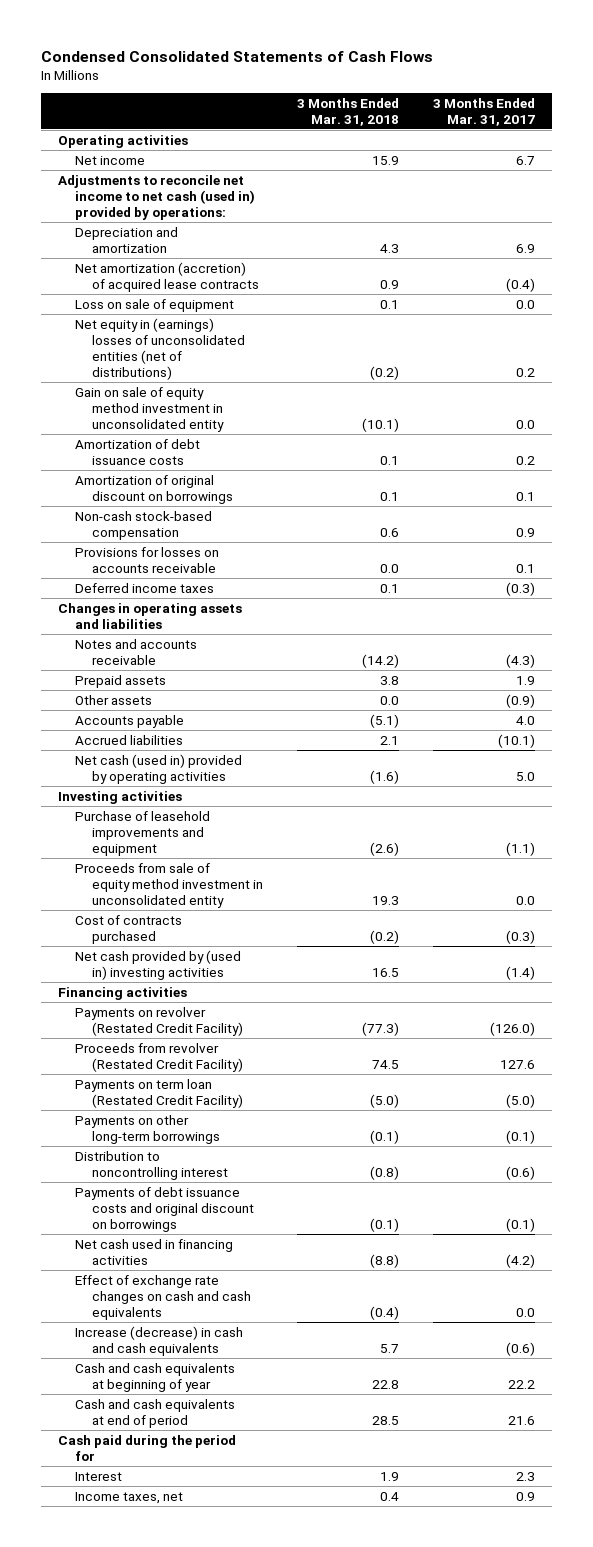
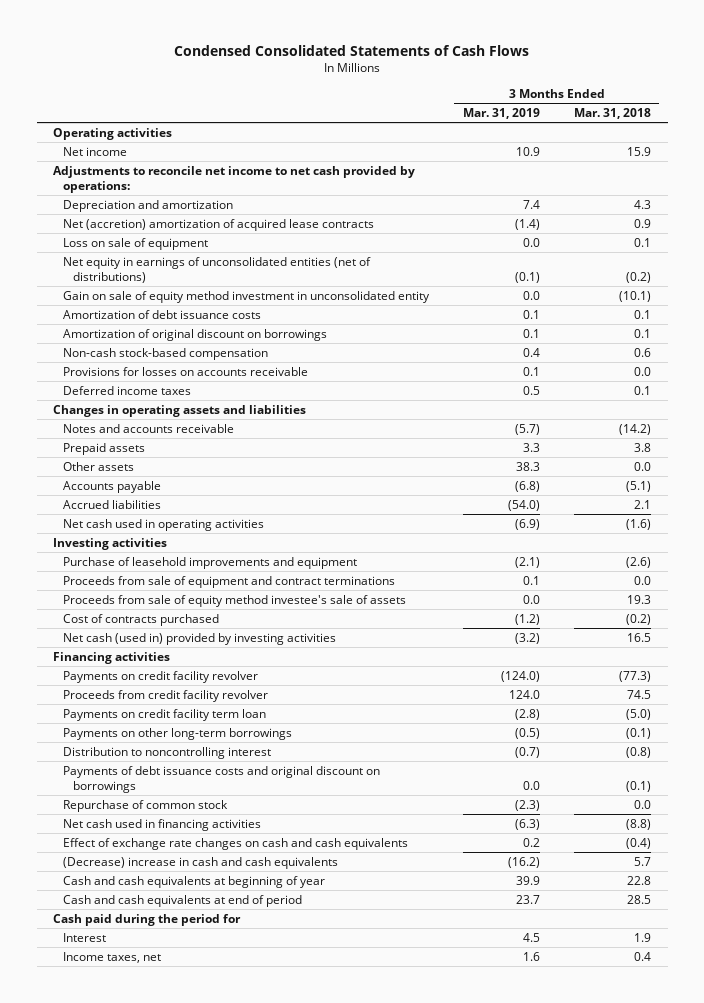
- | 3 Months Ended Mar. 31, 2018 | 3 Months Ended Mar. 31, 2017
+ | 3 Months Ended Mar. 31, 2019 | 3 Months Ended Mar. 31, 2018
- Adjustments to reconcile net income to net cash (used in) provided by operations:
+ Adjustments to reconcile net income to net cash provided by operations:
- Net amortization (accretion) of acquired lease contracts | 0.9 | (0.4)
+ Net (accretion) amortization of acquired lease contracts | (1.4) | 0.9
- Net equity in (earnings) losses of unconsolidated entities (net of distributions) | (0.2) | 0.2
+ Net equity in earnings of unconsolidated entities (net of distributions) | (0.1) | (0.2)
- Net cash (used in) provided by operating activities | (1.6) | 5.0
+ Net cash used in operating activities | (6.9) | (1.6)
- Proceeds from sale of equity method investment in unconsolidated entity | 19.3 | 0.0
+ Proceeds from sale of equipment and contract terminations | 0.1 | 0.0
+ Proceeds from sale of equity method investee's sale of assets | 0.0 | 19.3
- Net cash provided by (used in) investing activities | 16.5 | (1.4)
+ Net cash (used in) provided by investing activities | (3.2) | 16.5
- Payments on revolver (Restated Credit Facility) | (77.3) | (126.0)
- Proceeds from revolver (Restated Credit Facility) | 74.5 | 127.6
- Payments on term loan (Restated Credit Facility) | (5.0) | (5.0)
+ Payments on credit facility revolver | (124.0) | (77.3)
+ Proceeds from credit facility revolver | 124.0 | 74.5
+ Payments on credit facility term loan | (2.8) | (5.0)
+ Repurchase of common stock | (2.3) | 0.0
- Increase (decrease) in cash and cash equivalents | 5.7 | (0.6)
+ (Decrease) increase in cash and cash equivalents | (16.2) | 5.7

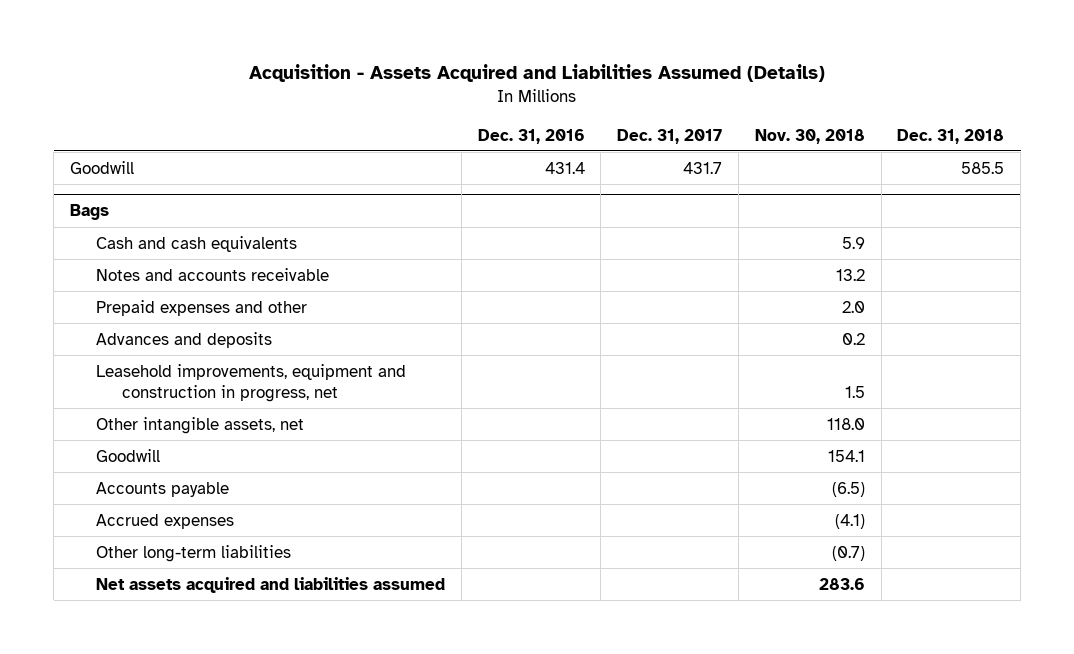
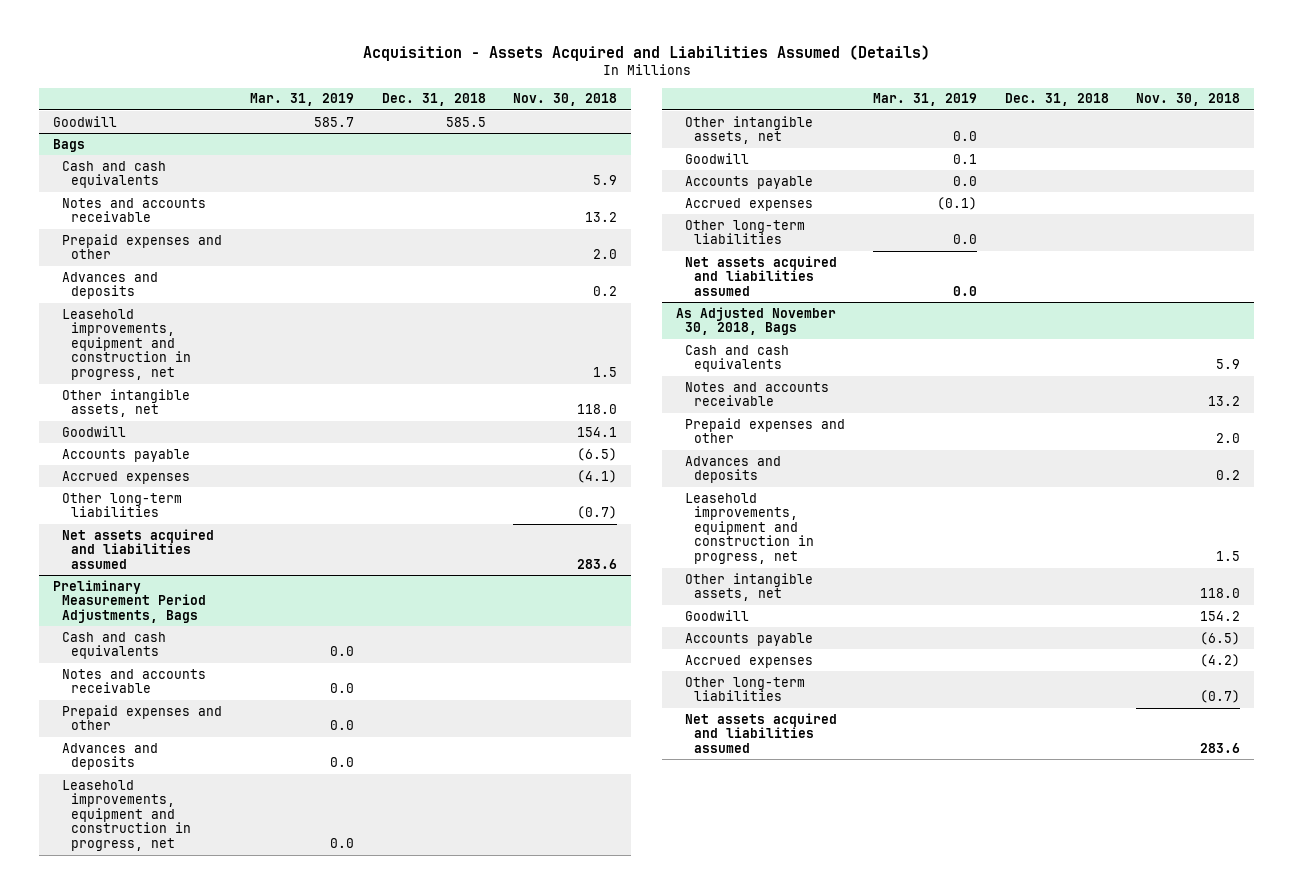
- | Dec. 31, 2016 | Dec. 31, 2017 | Nov. 30, 2018 | Dec. 31, 2018
+ | Mar. 31, 2019 | Dec. 31, 2018 | Nov. 30, 2018
+ Preliminary Measurement Period Adjustments, Bags
+ Cash and cash equivalents | 0.0 | |
+ Notes and accounts receivable | 0.0 | |
+ Prepaid expenses and other | 0.0 | |
+ Advances and deposits | 0.0 | |
+ Leasehold improvements, equipment and construction in progress, net | 0.0 | |
+ Other intangible assets, net | 0.0 | |
+ Goodwill | 0.1 | |
+ Accounts payable | 0.0 | |
+ Accrued expenses | (0.1) | |
+ Other long-term liabilities | 0.0 | |
+ Net assets acquired and liabilities assumed | 0.0 | |
+ As Adjusted November 30, 2018, Bags
+ Cash and cash equivalents | | | 5.9
+ Notes and accounts receivable | | | 13.2
+ Prepaid expenses and other | | | 2.0
+ Advances and deposits | | | 0.2
+ Leasehold improvements, equipment and construction in progress, net | | | 1.5
+ Other intangible assets, net | | | 118.0
+ Goodwill | | | 154.2
+ Accounts payable | | | (6.5)
+ Accrued expenses | | | (4.2)
+ Other long-term liabilities | | | (0.7)
+ Net assets acquired and liabilities assumed | | | 283.6

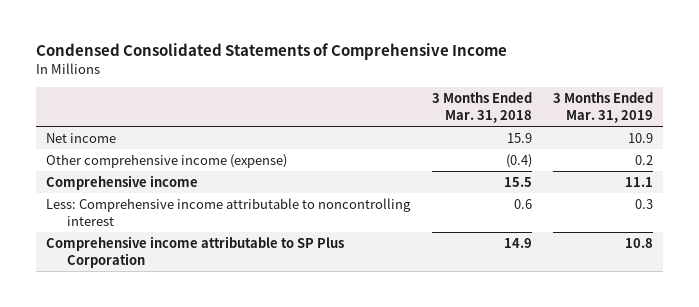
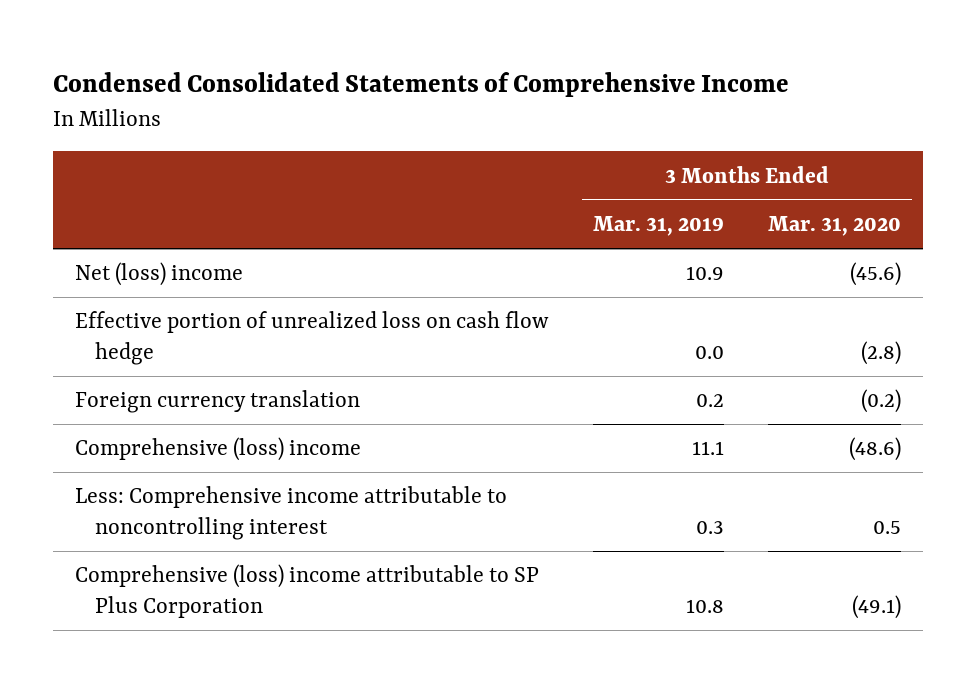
- | 3 Months Ended Mar. 31, 2018 | 3 Months Ended Mar. 31, 2019
+ | 3 Months Ended Mar. 31, 2019 | 3 Months Ended Mar. 31, 2020
- Net income | 15.9 | 10.9
- Other comprehensive income (expense) | (0.4) | 0.2
- Comprehensive income | 15.5 | 11.1
+ Net (loss) income | 10.9 | (45.6)
+ Effective portion of unrealized loss on cash flow hedge | 0.0 | (2.8)
+ Foreign currency translation | 0.2 | (0.2)
+ Comprehensive (loss) income | 11.1 | (48.6)
- Comprehensive income attributable to SP Plus Corporation | 14.9 | 10.8
+ Comprehensive (loss) income attributable to SP Plus Corporation | 10.8 | (49.1)

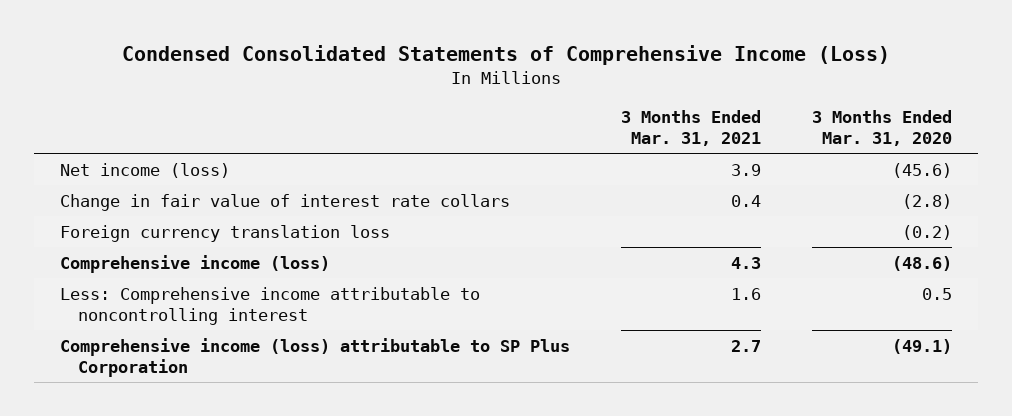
- Condensed Consolidated Statements of Comprehensive Income
+ Condensed Consolidated Statements of Comprehensive Income (Loss)
- | 3 Months Ended Mar. 31, 2019 | 3 Months Ended Mar. 31, 2020
+ | 3 Months Ended Mar. 31, 2021 | 3 Months Ended Mar. 31, 2020
- Net (loss) income | 10.9 | (45.6)
- Effective portion of unrealized loss on cash flow hedge | 0.0 | (2.8)
- Foreign currency translation | 0.2 | (0.2)
- Comprehensive (loss) income | 11.1 | (48.6)
+ Net income (loss) | 3.9 | (45.6)
+ Change in fair value of interest rate collars | 0.4 | (2.8)
+ Foreign currency translation loss | | (0.2)
+ Comprehensive income (loss) | 4.3 | (48.6)
- Comprehensive (loss) income attributable to SP Plus Corporation | 10.8 | (49.1)
+ Comprehensive income (loss) attributable to SP Plus Corporation | 2.7 | (49.1)

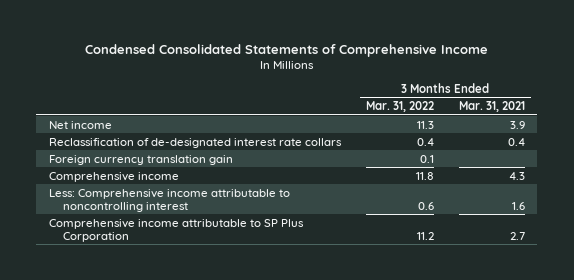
- Condensed Consolidated Statements of Comprehensive Income (Loss)
+ Condensed Consolidated Statements of Comprehensive Income
- | 3 Months Ended Mar. 31, 2021 | 3 Months Ended Mar. 31, 2020
+ | 3 Months Ended Mar. 31, 2022 | 3 Months Ended Mar. 31, 2021
- Net income (loss) | 3.9 | (45.6)
- Change in fair value of interest rate collars | 0.4 | (2.8)
- Foreign currency translation loss | | (0.2)
- Comprehensive income (loss) | 4.3 | (48.6)
+ Net income | 11.3 | 3.9
+ Reclassification of de-designated interest rate collars | 0.4 | 0.4
+ Foreign currency translation gain | 0.1 |
+ Comprehensive income | 11.8 | 4.3
- Comprehensive income (loss) attributable to SP Plus Corporation | 2.7 | (49.1)
+ Comprehensive income attributable to SP Plus Corporation | 11.2 | 2.7

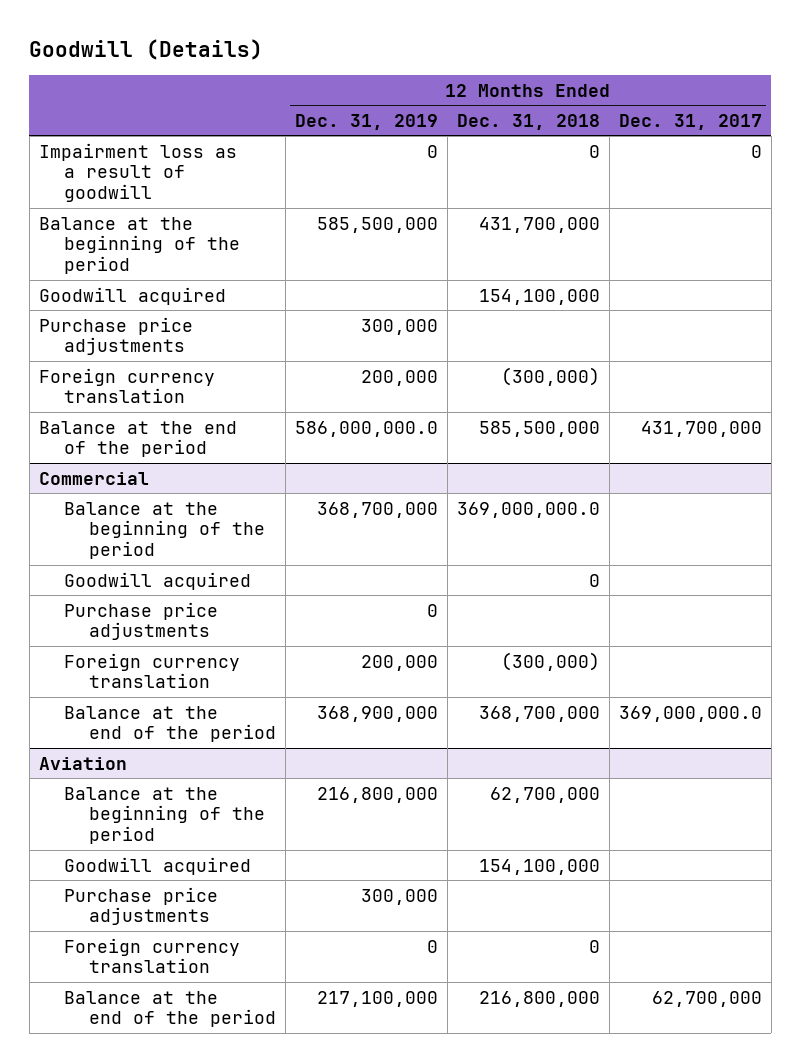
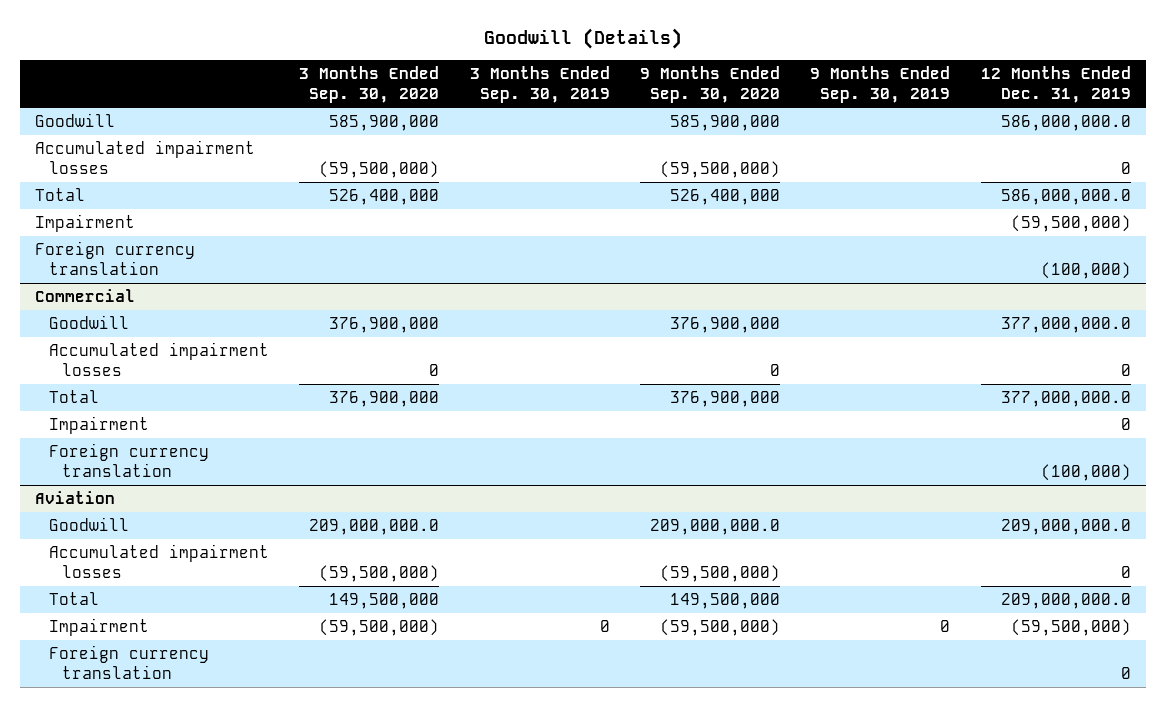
- | 12 Months Ended Dec. 31, 2019 | 12 Months Ended Dec. 31, 2018 | 12 Months Ended Dec. 31, 2017
+ | 3 Months Ended Sep. 30, 2020 | 3 Months Ended Sep. 30, 2019 | 9 Months Ended Sep. 30, 2020 | 9 Months Ended Sep. 30, 2019 | 12 Months Ended Dec. 31, 2019
- Impairment loss as a result of goodwill | 0 | 0 | 0
- Balance at the beginning of the period | 585,500,000 | 431,700,000 |
- Goodwill acquired | | 154,100,000 |
- Purchase price adjustments | 300,000 | |
- Foreign currency translation | 200,000 | (300,000) |
- Balance at the end of the period | 586,000,000.0 | 585,500,000 | 431,700,000
+ Goodwill | 585,900,000 | | 585,900,000 | | 586,000,000.0
+ Accumulated impairment losses | (59,500,000) | | (59,500,000) | | 0
+ Total | 526,400,000 | | 526,400,000 | | 586,000,000.0
+ Impairment | | | | | (59,500,000)
+ Foreign currency translation | | | | | (100,000)
@ Commercial
- Balance at the beginning of the period | 368,700,000 | 369,000,000.0 |
- Goodwill acquired | | 0 |
- Purchase price adjustments | 0 | |
- Foreign currency translation | 200,000 | (300,000) |
- Balance at the end of the period | 368,900,000 | 368,700,000 | 369,000,000.0
+ Goodwill | 376,900,000 | | 376,900,000 | | 377,000,000.0
+ Accumulated impairment losses | 0 | | 0 | | 0
+ Total | 376,900,000 | | 376,900,000 | | 377,000,000.0
+ Impairment | | | | | 0
+ Foreign currency translation | | | | | (100,000)
@ Aviation
- Balance at the beginning of the period | 216,800,000 | 62,700,000 |
- Goodwill acquired | | 154,100,000 |
- Purchase price adjustments | 300,000 | |
+ Goodwill | 209,000,000.0 | | 209,000,000.0 | | 209,000,000.0
+ Accumulated impairment losses | (59,500,000) | | (59,500,000) | | 0
+ Total | 149,500,000 | | 149,500,000 | | 209,000,000.0
+ Impairment | (59,500,000) | 0 | (59,500,000) | 0 | (59,500,000)
- Balance at the end of the period | 217,100,000 | 216,800,000 | 62,700,000

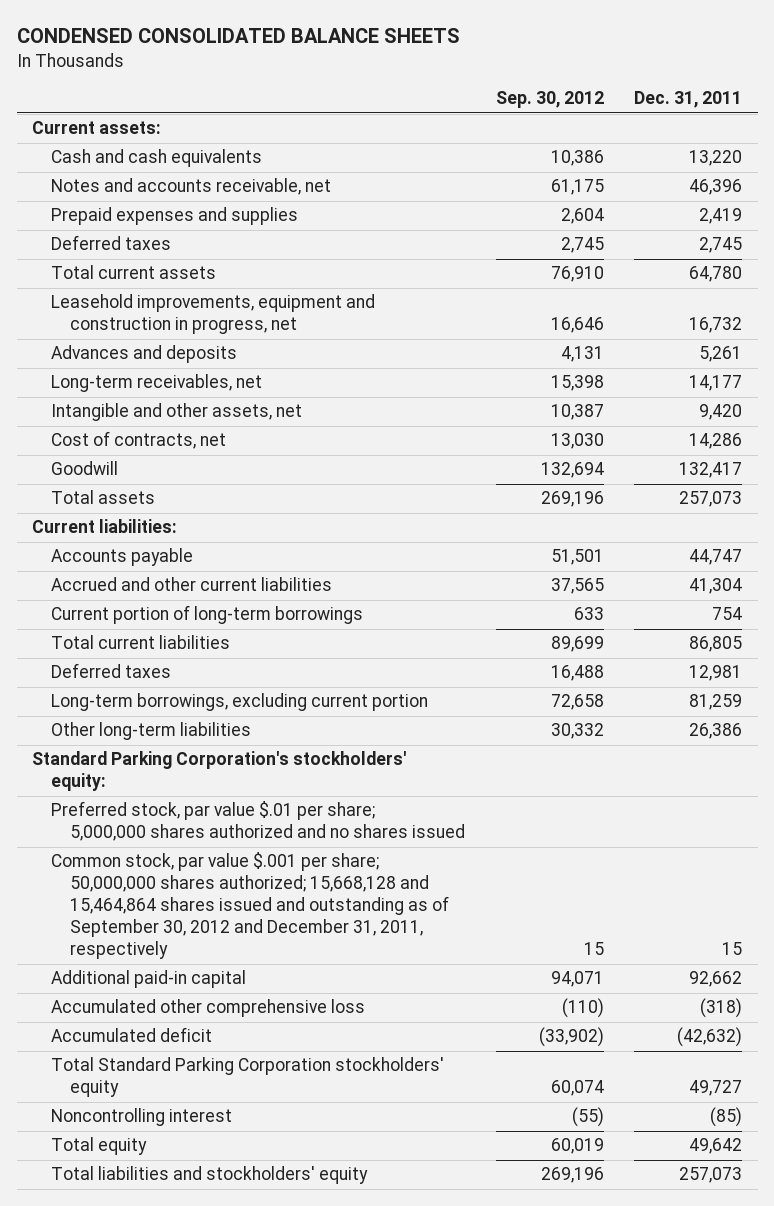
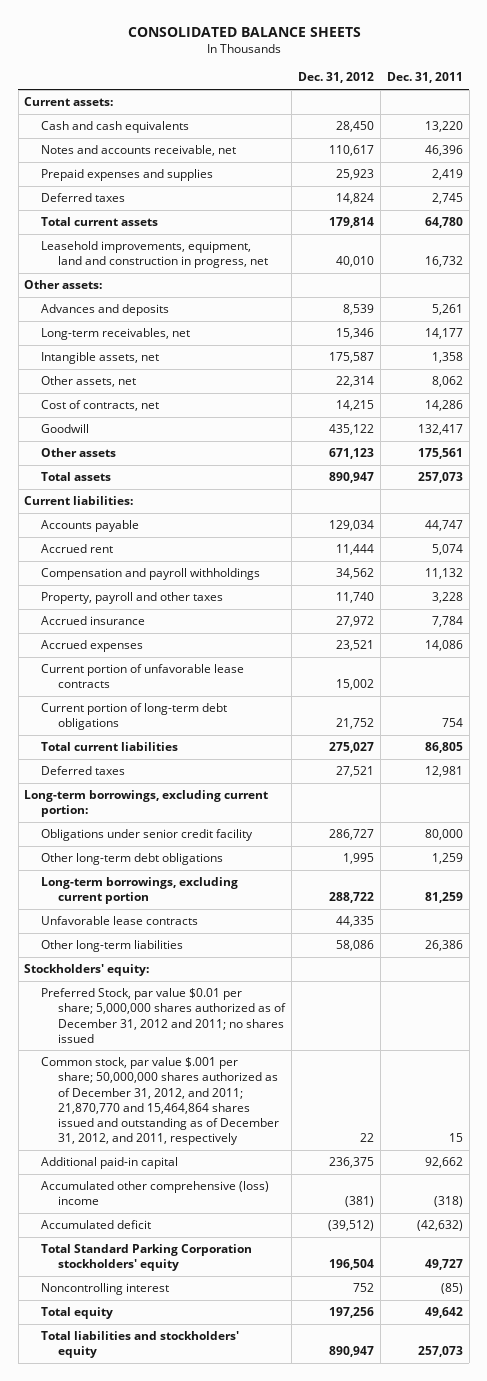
- CONDENSED CONSOLIDATED BALANCE SHEETS
+ CONSOLIDATED BALANCE SHEETS
- | Sep. 30, 2012 | Dec. 31, 2011
+ | Dec. 31, 2012 | Dec. 31, 2011
- Leasehold improvements, equipment and construction in progress, net | 16,646 | 16,732
+ Leasehold improvements, equipment, land and construction in progress, net | 40,010 | 16,732
+ Other assets:
- Intangible and other assets, net | 10,387 | 9,420
+ Intangible assets, net | 175,587 | 1,358
+ Other assets, net | 22,314 | 8,062
+ Other assets | 671,123 | 175,561
- Accrued and other current liabilities | 37,565 | 41,304
- Current portion of long-term borrowings | 633 | 754
+ Accrued rent | 11,444 | 5,074
+ Compensation and payroll withholdings | 34,562 | 11,132
+ Property, payroll and other taxes | 11,740 | 3,228
+ Accrued insurance | 27,972 | 7,784
+ Accrued expenses | 23,521 | 14,086
+ Current portion of unfavorable lease contracts | 15,002 |
+ Current portion of long-term debt obligations | 21,752 | 754
+ Long-term borrowings, excluding current portion:
+ Obligations under senior credit facility | 286,727 | 80,000
+ Other long-term debt obligations | 1,995 | 1,259
+ Unfavorable lease contracts | 44,335 |
- Standard Parking Corporation's stockholders' equity:
- Preferred stock, par value $.01 per share; 5,000,000 shares authorized and no shares issued
- Common stock, par value $.001 per share; 50,000,000 shares authorized; 15,668,128 and 15,464,864 shares issued and outstanding as of September 30, 2012 and December 31, 2011, respectively | 15 | 15
+ Stockholders' equity:
+ Preferred Stock, par value $0.01 per share; 5,000,000 shares authorized as of December 31, 2012 and 2011; no shares issued
+ Common stock, par value $.001 per share; 50,000,000 shares authorized as of December 31, 2012, and 2011; 21,870,770 and 15,464,864 shares issued and outstanding as of December 31, 2012, and 2011, respectively | 22 | 15
- Accumulated other comprehensive loss | (110) | (318)
+ Accumulated other comprehensive (loss) income | (381) | (318)

